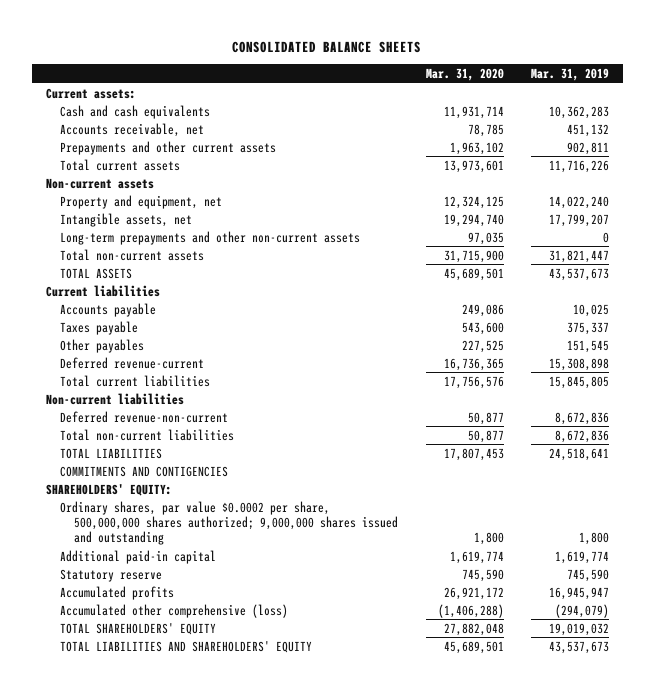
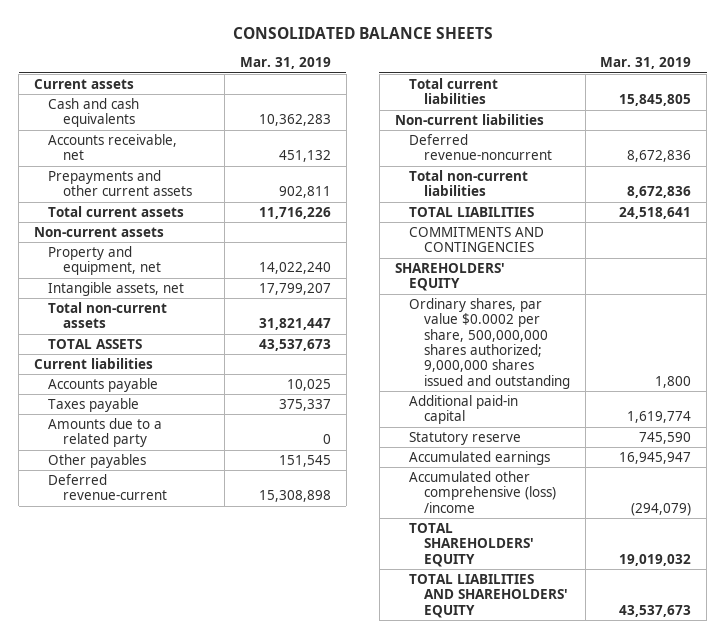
- | Mar. 31, 2020 | Mar. 31, 2019
+ | Mar. 31, 2019
- Current assets:
+ Current assets
- Long-term prepayments and other non-current assets | 97,035 | 0
+ Amounts due to a related party | 0
- Deferred revenue-non-current | 50,877 | 8,672,836
+ Deferred revenue-noncurrent | 8,672,836
- COMMITMENTS AND CONTIGENCIES
- SHAREHOLDERS' EQUITY:
+ COMMITMENTS AND CONTINGENCIES
+ SHAREHOLDERS' EQUITY
- Accumulated profits | 26,921,172 | 16,945,947
- Accumulated other comprehensive (loss) | (1,406,288) | (294,079)
+ Accumulated earnings | 16,945,947
+ Accumulated other comprehensive (loss) /income | (294,079)

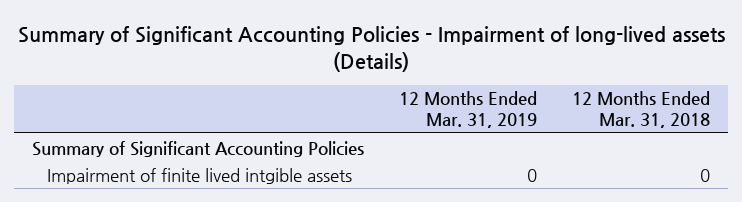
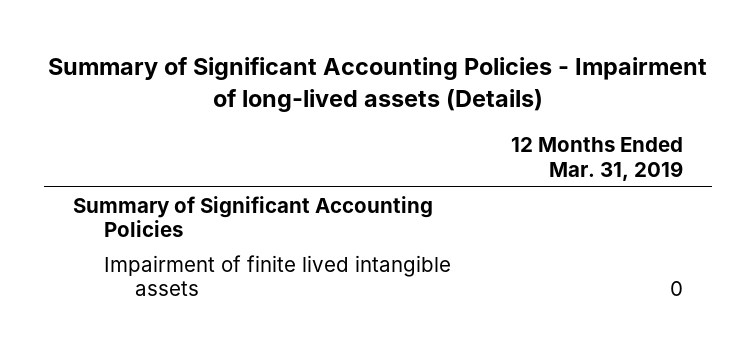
- | 12 Months Ended Mar. 31, 2019 | 12 Months Ended Mar. 31, 2018
+ | 12 Months Ended Mar. 31, 2019
- Impairment of finite lived intgible assets | 0 | 0
+ Impairment of finite lived intangible assets | 0

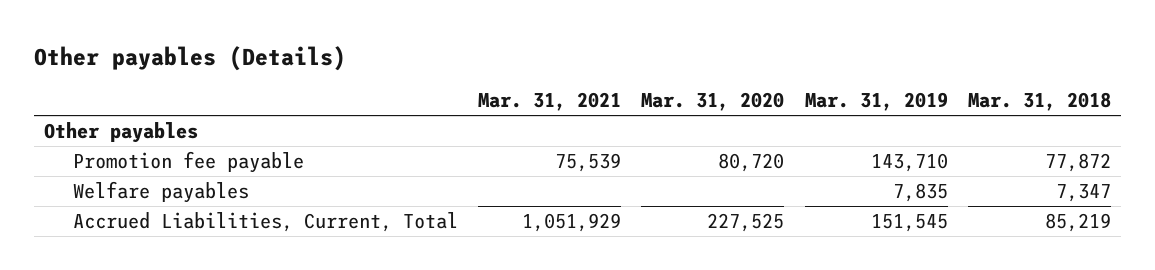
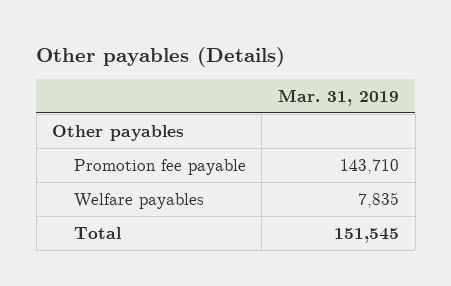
- | Mar. 31, 2021 | Mar. 31, 2020 | Mar. 31, 2019 | Mar. 31, 2018
+ | Mar. 31, 2019
- Accrued Liabilities, Current, Total | 1,051,929 | 227,525 | 151,545 | 85,219
+ Total | 151,545

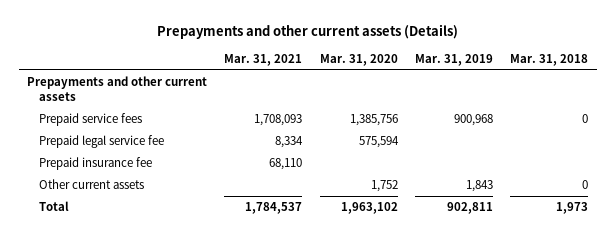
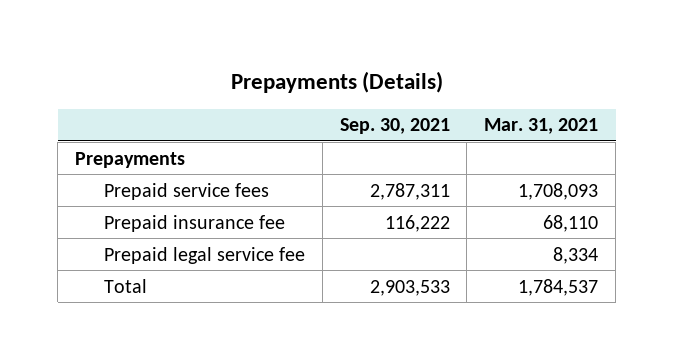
- Prepayments and other current assets (Details)
+ Prepayments (Details)
- | Mar. 31, 2021 | Mar. 31, 2020 | Mar. 31, 2019 | Mar. 31, 2018
+ | Sep. 30, 2021 | Mar. 31, 2021
- Prepayments and other current assets
+ Prepayments
- Other current assets | | 1,752 | 1,843 | 0
moved down: Prepaid legal service fee | | 8,334

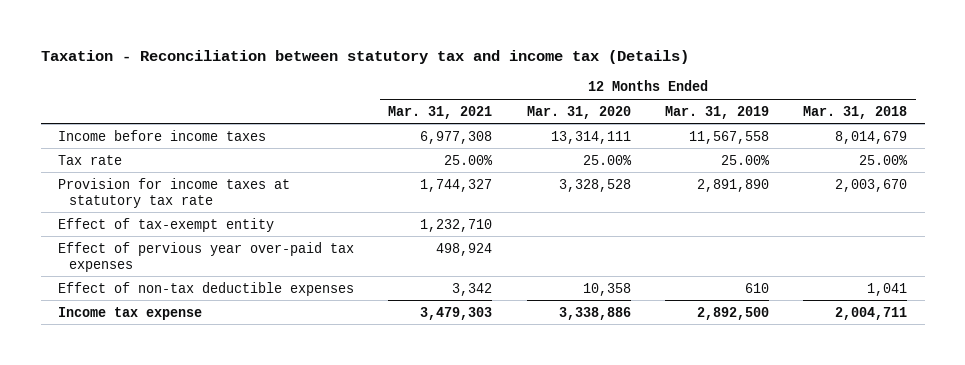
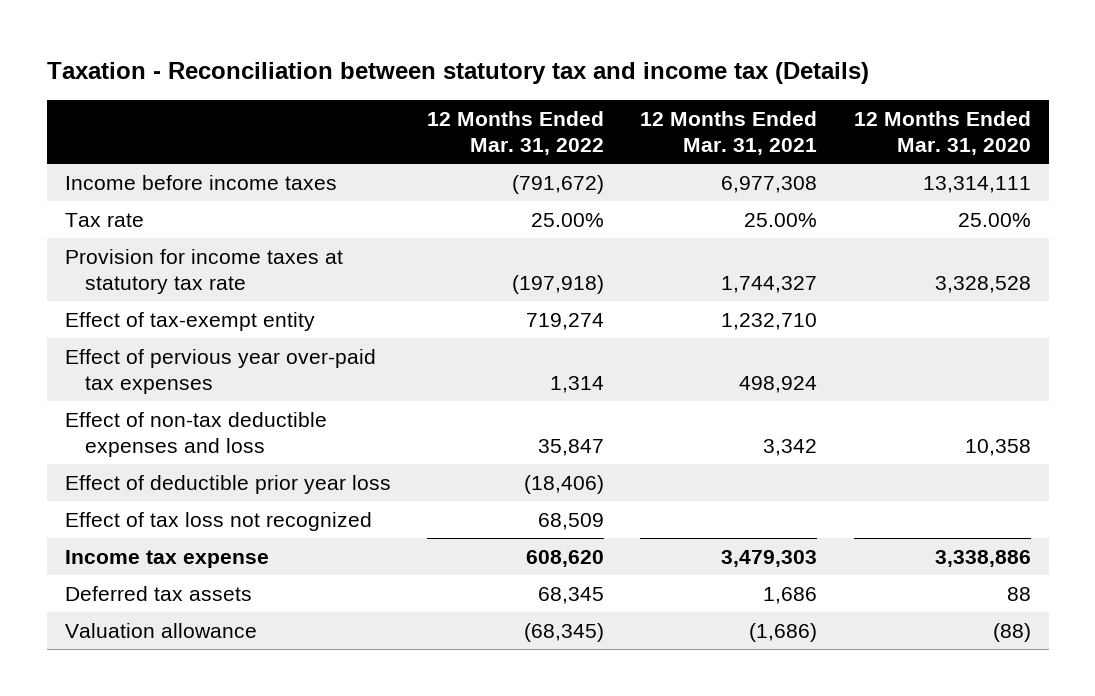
- | 12 Months Ended Mar. 31, 2021 | 12 Months Ended Mar. 31, 2020 | 12 Months Ended Mar. 31, 2019 | 12 Months Ended Mar. 31, 2018
+ | 12 Months Ended Mar. 31, 2022 | 12 Months Ended Mar. 31, 2021 | 12 Months Ended Mar. 31, 2020
- Effect of non-tax deductible expenses | 3,342 | 10,358 | 610 | 1,041
+ Effect of non-tax deductible expenses and loss | 35,847 | 3,342 | 10,358
+ Effect of deductible prior year loss | (18,406) | |
+ Effect of tax loss not recognized | 68,509 | |
+ Deferred tax assets | 68,345 | 1,686 | 88
+ Valuation allowance | (68,345) | (1,686) | (88)

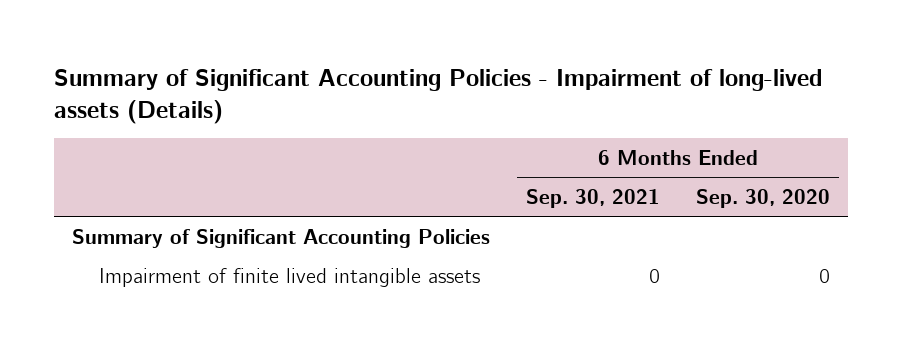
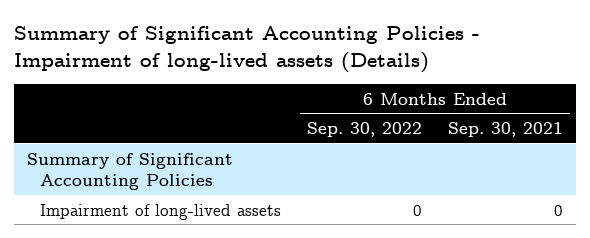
- | 6 Months Ended Sep. 30, 2021 | 6 Months Ended Sep. 30, 2020
+ | 6 Months Ended Sep. 30, 2022 | 6 Months Ended Sep. 30, 2021
- Impairment of finite lived intangible assets | 0 | 0
+ Impairment of long-lived assets | 0 | 0

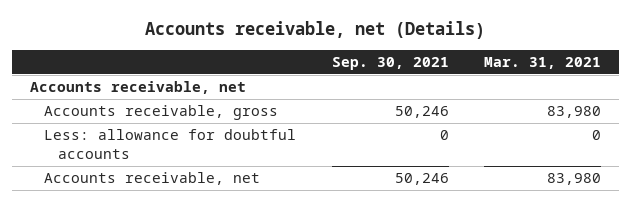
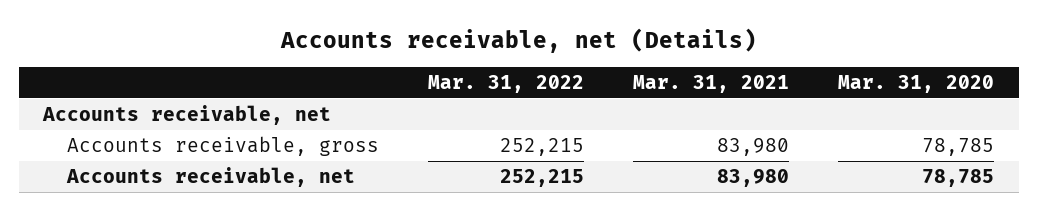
- | Sep. 30, 2021 | Mar. 31, 2021
+ | Mar. 31, 2022 | Mar. 31, 2021 | Mar. 31, 2020
- Less: allowance for doubtful accounts | 0 | 0

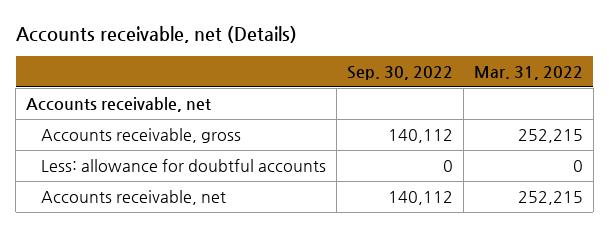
- | Mar. 31, 2022 | Mar. 31, 2021 | Mar. 31, 2020
+ | Sep. 30, 2022 | Mar. 31, 2022
+ Less: allowance for doubtful accounts | 0 | 0

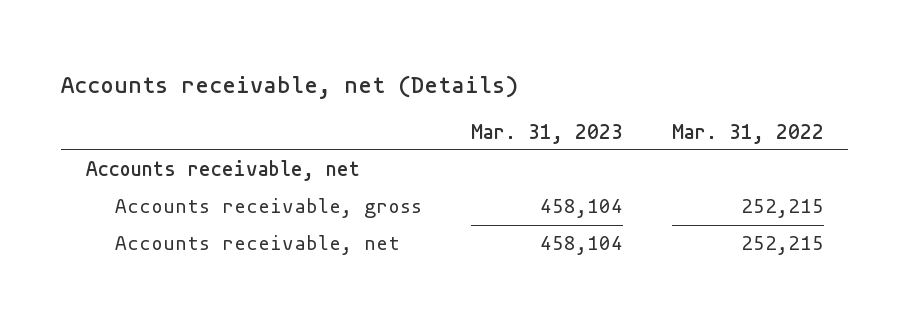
- | Sep. 30, 2022 | Mar. 31, 2022
+ | Mar. 31, 2023 | Mar. 31, 2022
- Less: allowance for doubtful accounts | 0 | 0

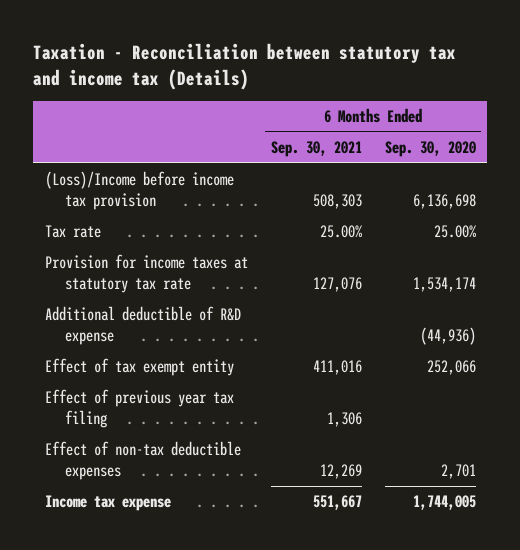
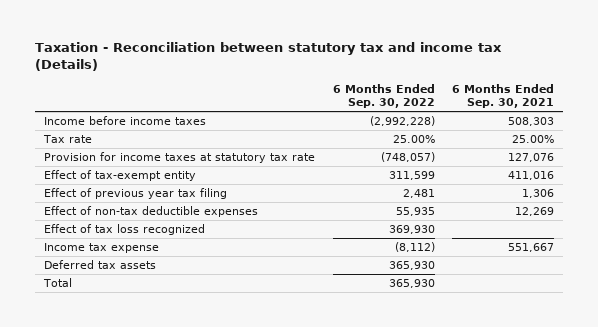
- | 6 Months Ended Sep. 30, 2021 | 6 Months Ended Sep. 30, 2020
+ | 6 Months Ended Sep. 30, 2022 | 6 Months Ended Sep. 30, 2021
- (Loss)/Income before income tax provision | 508,303 | 6,136,698
+ Income before income taxes | (2,992,228) | 508,303
- Additional deductible of R&D expense | | (44,936)
- Effect of tax exempt entity | 411,016 | 252,066
+ Effect of tax-exempt entity | 311,599 | 411,016
+ Effect of tax loss recognized | 369,930 |
+ Deferred tax assets | 365,930 |
+ Total | 365,930 |

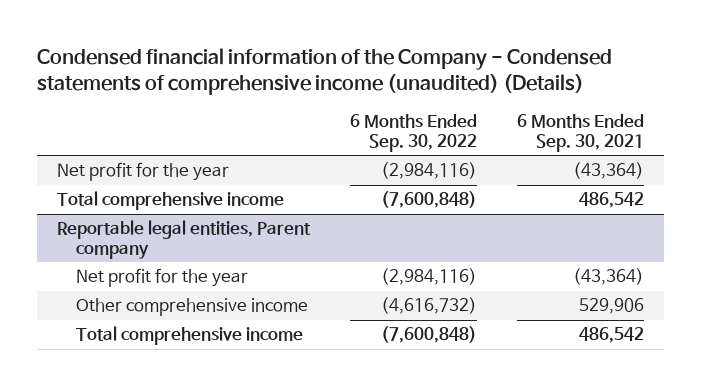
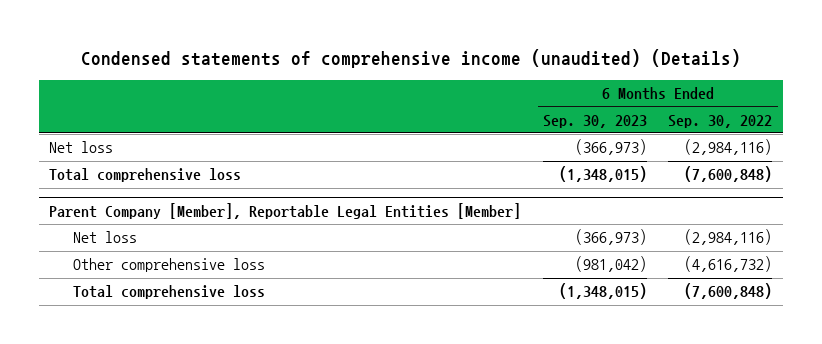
- Condensed financial information of the Company - Condensed statements of comprehensive income (unaudited) (Details)
+ Condensed statements of comprehensive income (unaudited) (Details)
- | 6 Months Ended Sep. 30, 2022 | 6 Months Ended Sep. 30, 2021
+ | 6 Months Ended Sep. 30, 2023 | 6 Months Ended Sep. 30, 2022
- Net profit for the year | (2,984,116) | (43,364)
- Total comprehensive income | (7,600,848) | 486,542
- Reportable legal entities, Parent company
- Net profit for the year | (2,984,116) | (43,364)
- Other comprehensive income | (4,616,732) | 529,906
- Total comprehensive income | (7,600,848) | 486,542
+ Net loss | (366,973) | (2,984,116)
+ Total comprehensive loss | (1,348,015) | (7,600,848)
+ Parent Company [Member], Reportable Legal Entities [Member]
+ Net loss | (366,973) | (2,984,116)
+ Other comprehensive loss | (981,042) | (4,616,732)
+ Total comprehensive loss | (1,348,015) | (7,600,848)

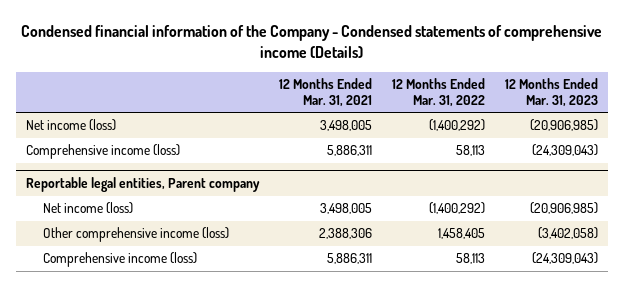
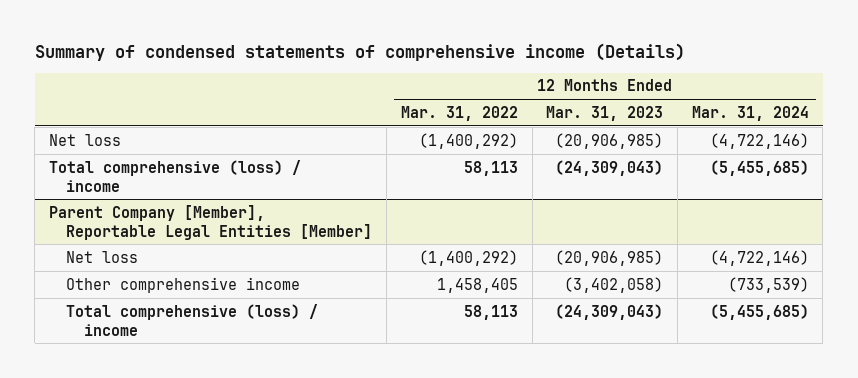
- Condensed financial information of the Company - Condensed statements of comprehensive income (Details)
+ Summary of condensed statements of comprehensive income (Details)
- | 12 Months Ended Mar. 31, 2021 | 12 Months Ended Mar. 31, 2022 | 12 Months Ended Mar. 31, 2023
+ | 12 Months Ended Mar. 31, 2022 | 12 Months Ended Mar. 31, 2023 | 12 Months Ended Mar. 31, 2024
- Net income (loss) | 3,498,005 | (1,400,292) | (20,906,985)
- Comprehensive income (loss) | 5,886,311 | 58,113 | (24,309,043)
- Reportable legal entities, Parent company
- Net income (loss) | 3,498,005 | (1,400,292) | (20,906,985)
- Other comprehensive income (loss) | 2,388,306 | 1,458,405 | (3,402,058)
- Comprehensive income (loss) | 5,886,311 | 58,113 | (24,309,043)
+ Net loss | (1,400,292) | (20,906,985) | (4,722,146)
+ Total comprehensive (loss) / income | 58,113 | (24,309,043) | (5,455,685)
+ Parent Company [Member], Reportable Legal Entities [Member]
+ Net loss | (1,400,292) | (20,906,985) | (4,722,146)
+ Other comprehensive income | 1,458,405 | (3,402,058) | (733,539)
+ Total comprehensive (loss) / income | 58,113 | (24,309,043) | (5,455,685)

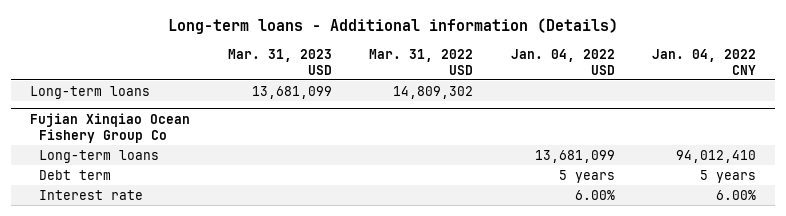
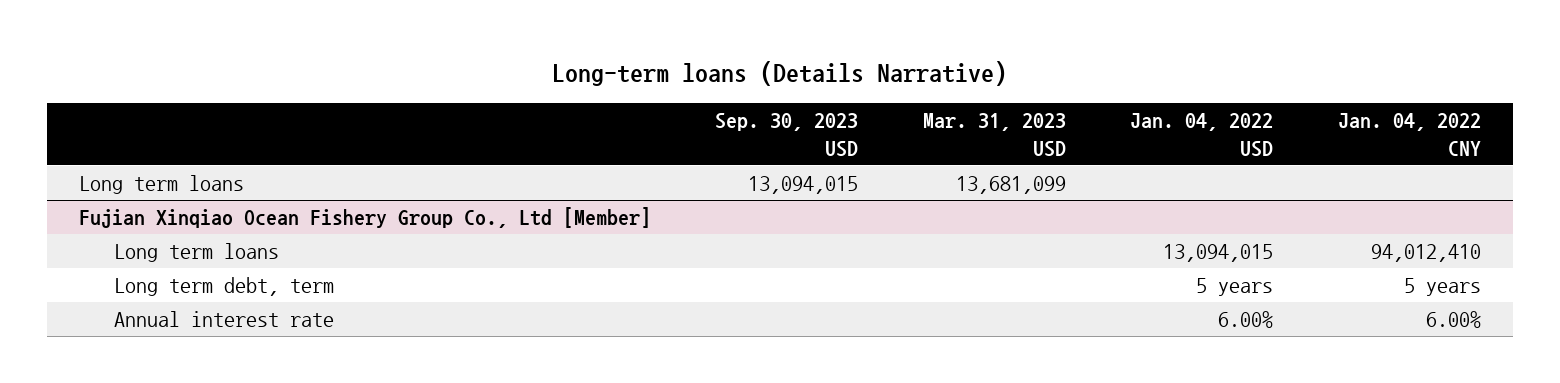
- Long-term loans - Additional information (Details)
+ Long-term loans (Details Narrative)
- | Mar. 31, 2023 USD | Mar. 31, 2022 USD | Jan. 04, 2022 USD | Jan. 04, 2022 CNY
+ | Sep. 30, 2023 USD | Mar. 31, 2023 USD | Jan. 04, 2022 USD | Jan. 04, 2022 CNY
- Long-term loans | 13,681,099 | 14,809,302 | |
- Fujian Xinqiao Ocean Fishery Group Co
- Long-term loans | | | 13,681,099 | 94,012,410
- Debt term | | | 5 years | 5 years
- Interest rate | | | 6.00% | 6.00%
+ Long term loans | 13,094,015 | 13,681,099 | |
+ Fujian Xinqiao Ocean Fishery Group Co., Ltd [Member]
+ Long term loans | | | 13,094,015 | 94,012,410
+ Long term debt, term | | | 5 years | 5 years
+ Annual interest rate | | | 6.00% | 6.00%

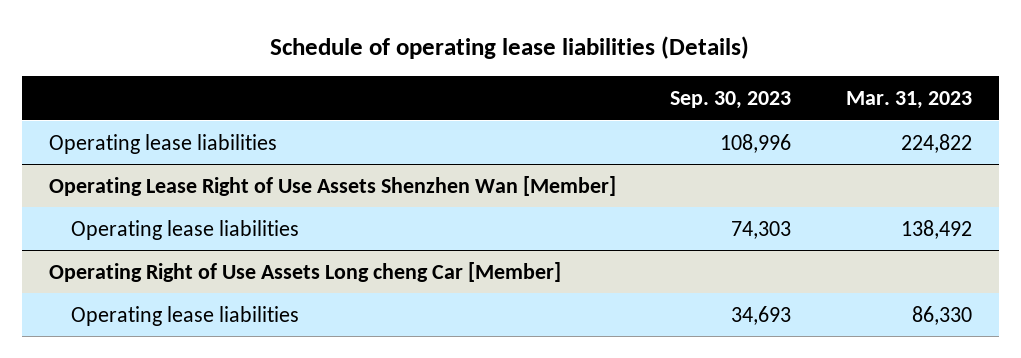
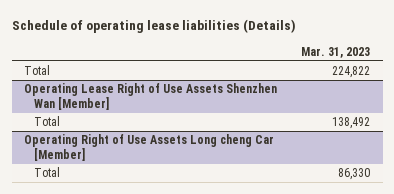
- | Sep. 30, 2023 | Mar. 31, 2023
+ | Mar. 31, 2023
- Operating lease liabilities | 108,996 | 224,822
+ Total | 224,822
@ Operating Lease Right of Use Assets Shenzhen Wan [Member]
- Operating lease liabilities | 74,303 | 138,492
+ Total | 138,492
@ Operating Right of Use Assets Long cheng Car [Member]
- Operating lease liabilities | 34,693 | 86,330
+ Total | 86,330

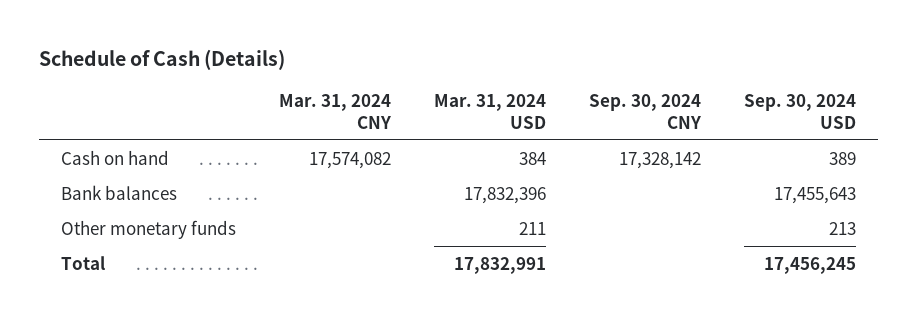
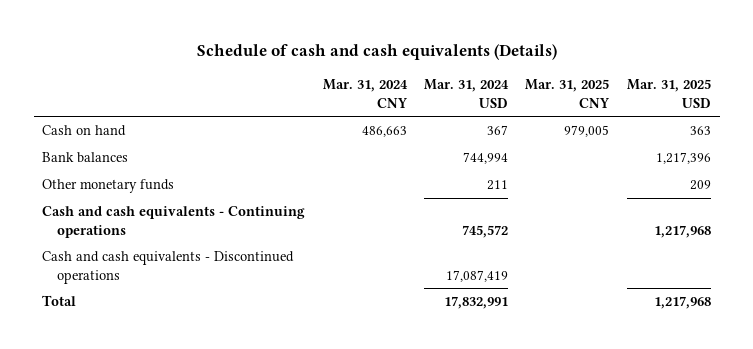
- Schedule of Cash (Details)
+ Schedule of cash and cash equivalents (Details)
- | Mar. 31, 2024 CNY | Mar. 31, 2024 USD | Sep. 30, 2024 CNY | Sep. 30, 2024 USD
+ | Mar. 31, 2024 CNY | Mar. 31, 2024 USD | Mar. 31, 2025 CNY | Mar. 31, 2025 USD
- Cash on hand | 17,574,082 | 384 | 17,328,142 | 389
- Bank balances | | 17,832,396 | | 17,455,643
+ Cash on hand | 486,663 | 367 | 979,005 | 363
+ Bank balances | | 744,994 | | 1,217,396
+ Cash and cash equivalents - Continuing operations | | 745,572 | | 1,217,968
+ Cash and cash equivalents - Discontinued operations | | 17,087,419 | |

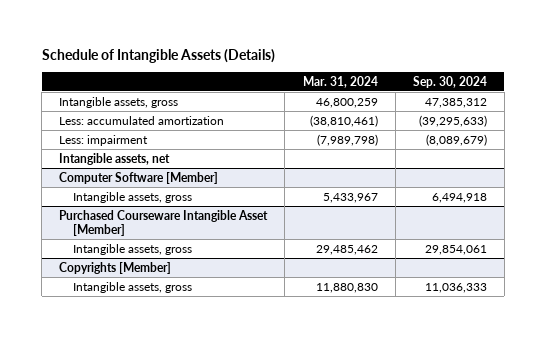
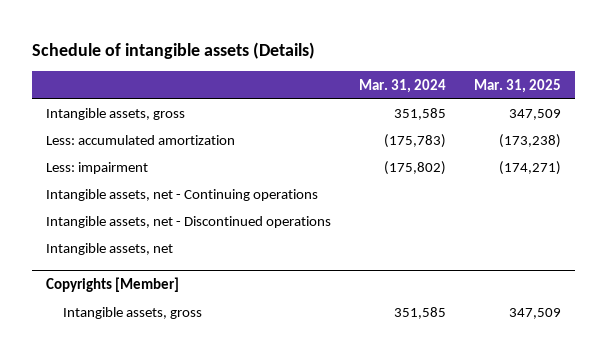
- Schedule of Intangible Assets (Details)
+ Schedule of intangible assets (Details)
- | Mar. 31, 2024 | Sep. 30, 2024
+ | Mar. 31, 2024 | Mar. 31, 2025
- Intangible assets, gross | 46,800,259 | 47,385,312
- Less: accumulated amortization | (38,810,461) | (39,295,633)
- Less: impairment | (7,989,798) | (8,089,679)
+ Intangible assets, gross | 351,585 | 347,509
+ Less: accumulated amortization | (175,783) | (173,238)
+ Less: impairment | (175,802) | (174,271)
+ Intangible assets, net - Continuing operations
+ Intangible assets, net - Discontinued operations
- Computer Software [Member]
- Intangible assets, gross | 5,433,967 | 6,494,918
- Purchased Courseware Intangible Asset [Member]
- Intangible assets, gross | 29,485,462 | 29,854,061
@ Copyrights [Member]
- Intangible assets, gross | 11,880,830 | 11,036,333
+ Intangible assets, gross | 351,585 | 347,509

